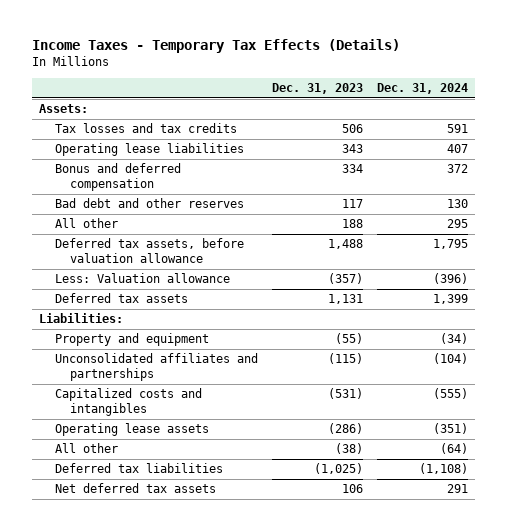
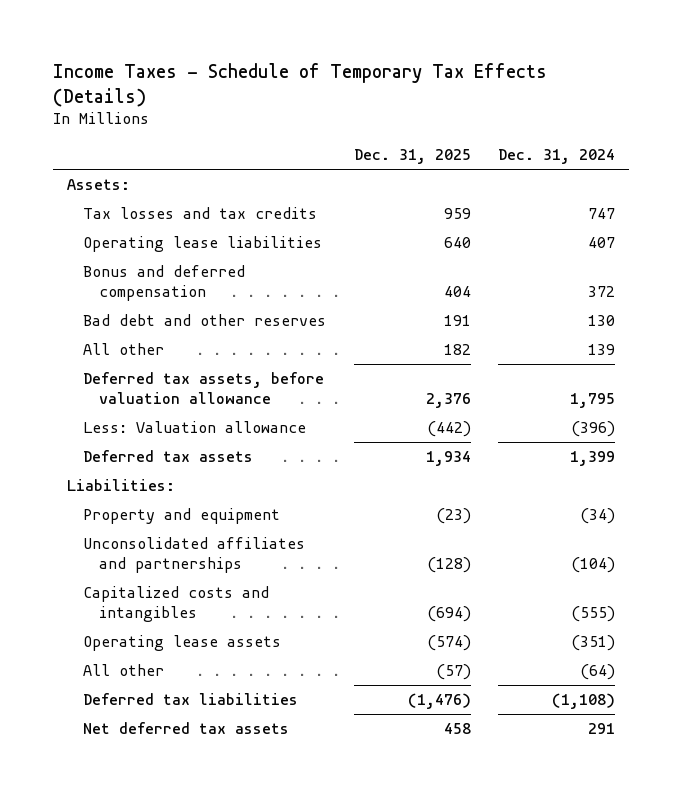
- Income Taxes - Temporary Tax Effects (Details)
+ Income Taxes - Schedule of Temporary Tax Effects (Details)
- | Dec. 31, 2023 | Dec. 31, 2024
+ | Dec. 31, 2025 | Dec. 31, 2024
- Tax losses and tax credits | 506 | 591
+ Tax losses and tax credits | 959 | 747
- All other | 188 | 295
+ All other | 182 | 139

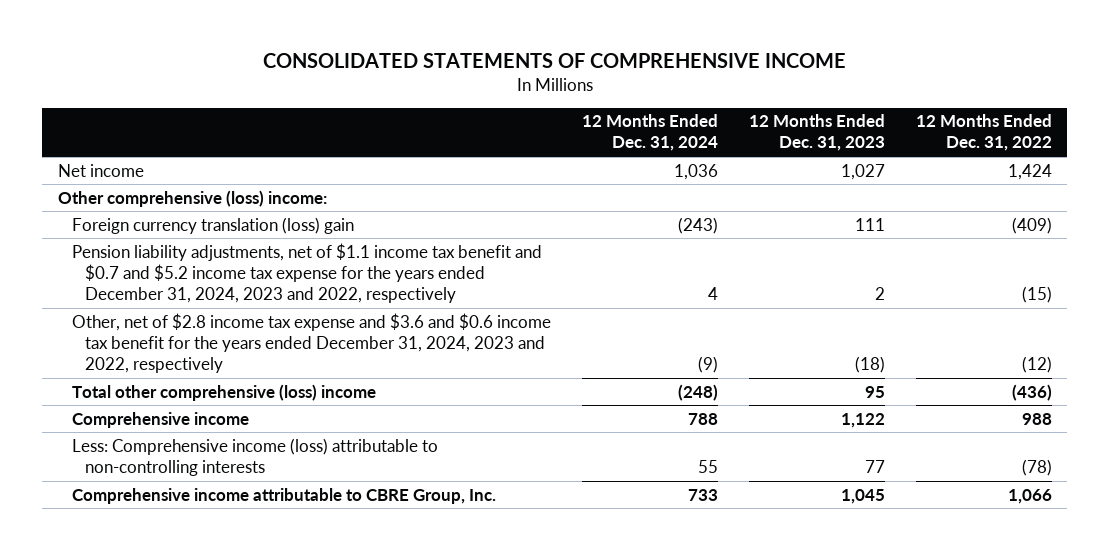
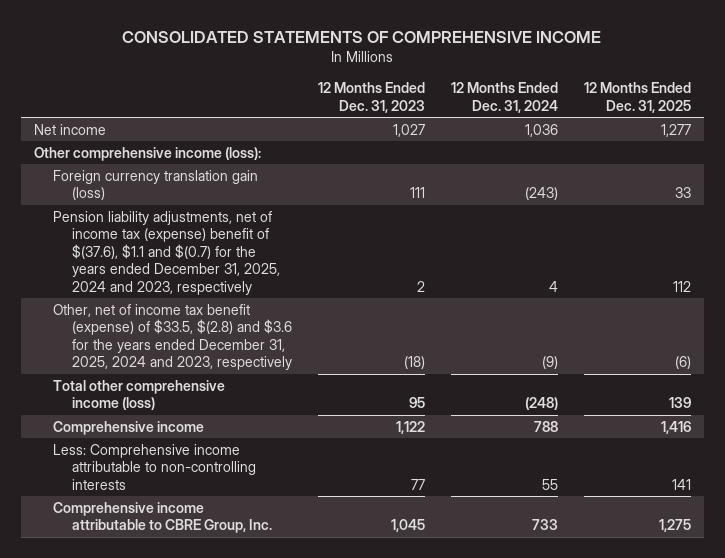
- | 12 Months Ended Dec. 31, 2024 | 12 Months Ended Dec. 31, 2023 | 12 Months Ended Dec. 31, 2022
+ | 12 Months Ended Dec. 31, 2023 | 12 Months Ended Dec. 31, 2024 | 12 Months Ended Dec. 31, 2025
- Other comprehensive (loss) income:
- Foreign currency translation (loss) gain | (243) | 111 | (409)
- Pension liability adjustments, net of $1.1 income tax benefit and $0.7 and $5.2 income tax expense for the years ended December 31, 2024, 2023 and 2022, respectively | 4 | 2 | (15)
- Other, net of $2.8 income tax expense and $3.6 and $0.6 income tax benefit for the years ended December 31, 2024, 2023 and 2022, respectively | (9) | (18) | (12)
- Total other comprehensive (loss) income | (248) | 95 | (436)
+ Other comprehensive income (loss):
+ Foreign currency translation gain (loss) | 111 | (243) | 33
+ Pension liability adjustments, net of income tax (expense) benefit of $(37.6), $1.1 and $(0.7) for the years ended December 31, 2025, 2024 and 2023, respectively | 2 | 4 | 112
+ Other, net of income tax benefit (expense) of $33.5, $(2.8) and $3.6 for the years ended December 31, 2025, 2024 and 2023, respectively | (18) | (9) | (6)
+ Total other comprehensive income (loss) | 95 | (248) | 139
- Less: Comprehensive income (loss) attributable to non-controlling interests | 55 | 77 | (78)
+ Less: Comprehensive income attributable to non-controlling interests | 77 | 55 | 141

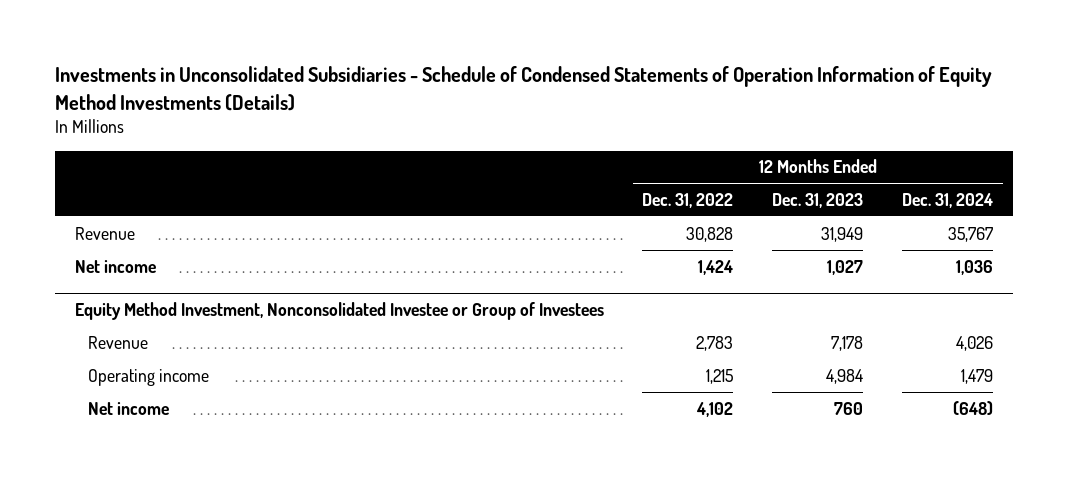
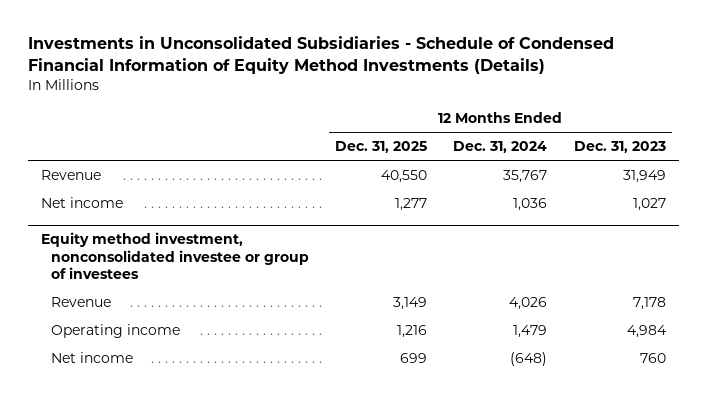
- Investments in Unconsolidated Subsidiaries - Schedule of Condensed Statements of Operation Information of Equity Method Investments (Details)
+ Investments in Unconsolidated Subsidiaries - Schedule of Condensed Financial Information of Equity Method Investments (Details)
- | 12 Months Ended Dec. 31, 2022 | 12 Months Ended Dec. 31, 2023 | 12 Months Ended Dec. 31, 2024
+ | 12 Months Ended Dec. 31, 2025 | 12 Months Ended Dec. 31, 2024 | 12 Months Ended Dec. 31, 2023
- Equity Method Investment, Nonconsolidated Investee or Group of Investees
+ Equity method investment, nonconsolidated investee or group of investees

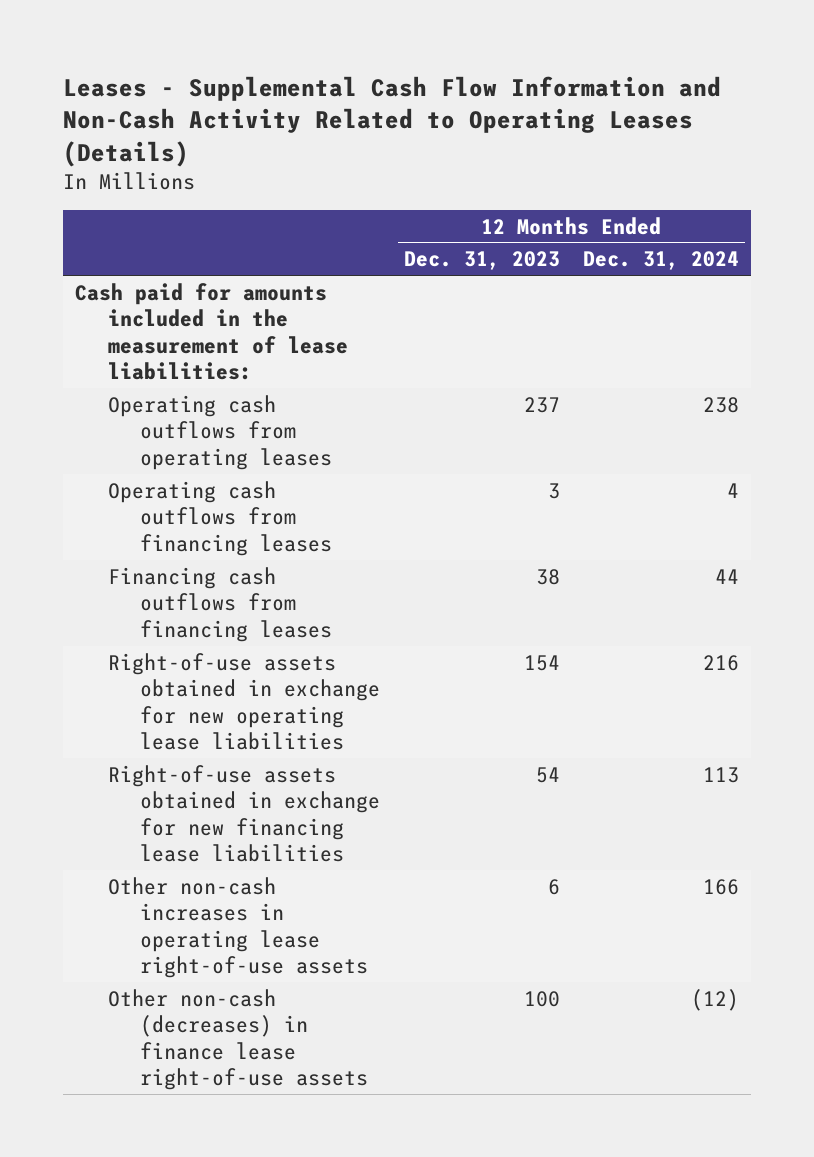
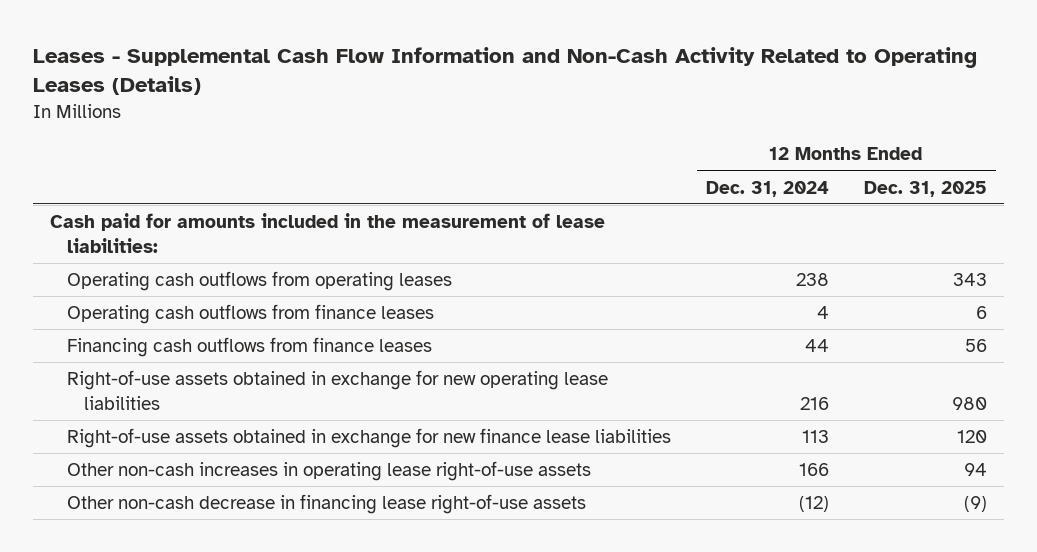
- | 12 Months Ended Dec. 31, 2023 | 12 Months Ended Dec. 31, 2024
+ | 12 Months Ended Dec. 31, 2024 | 12 Months Ended Dec. 31, 2025
- Operating cash outflows from financing leases | 3 | 4
- Financing cash outflows from financing leases | 38 | 44
+ Operating cash outflows from finance leases | 4 | 6
+ Financing cash outflows from finance leases | 44 | 56
- Right-of-use assets obtained in exchange for new financing lease liabilities | 54 | 113
+ Right-of-use assets obtained in exchange for new finance lease liabilities | 113 | 120
- Other non-cash (decreases) in finance lease right-of-use assets | 100 | (12)
+ Other non-cash decrease in financing lease right-of-use assets | (12) | (9)

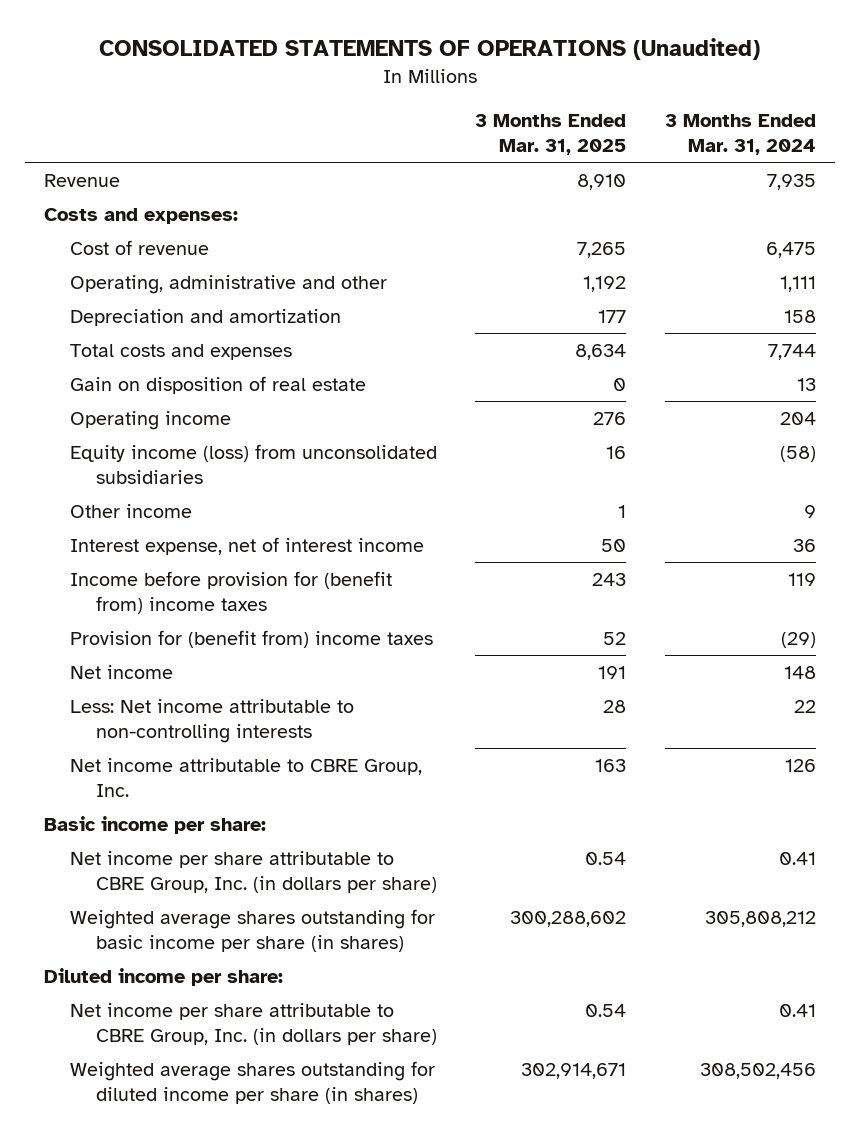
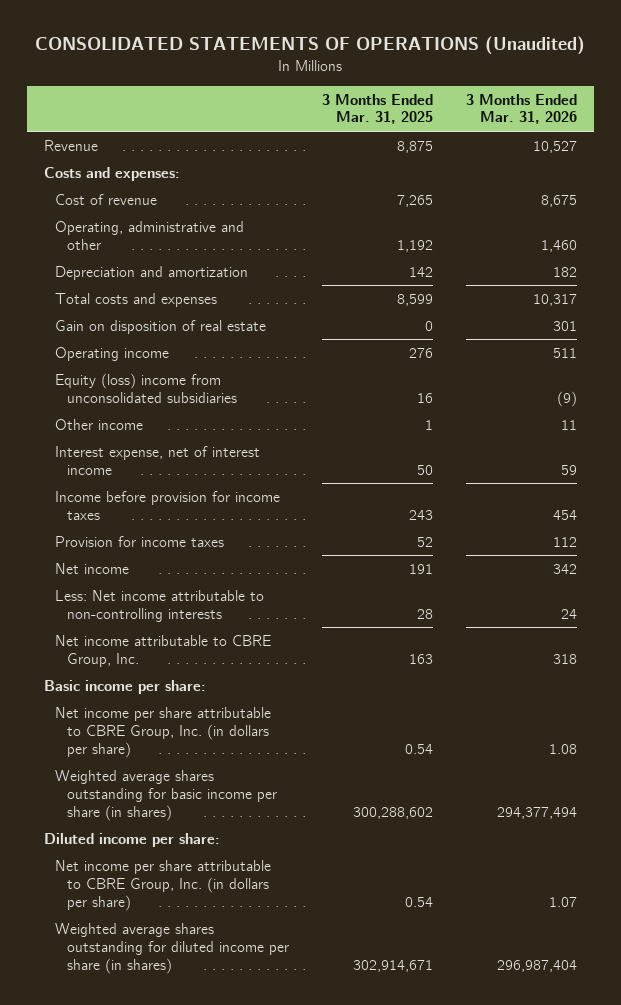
- | 3 Months Ended Mar. 31, 2025 | 3 Months Ended Mar. 31, 2024
+ | 3 Months Ended Mar. 31, 2025 | 3 Months Ended Mar. 31, 2026
- Revenue | 8,910 | 7,935
+ Revenue | 8,875 | 10,527
- Depreciation and amortization | 177 | 158
- Total costs and expenses | 8,634 | 7,744
+ Depreciation and amortization | 142 | 182
+ Total costs and expenses | 8,599 | 10,317
- Equity income (loss) from unconsolidated subsidiaries | 16 | (58)
+ Equity (loss) income from unconsolidated subsidiaries | 16 | (9)
- Income before provision for (benefit from) income taxes | 243 | 119
- Provision for (benefit from) income taxes | 52 | (29)
+ Income before provision for income taxes | 243 | 454
+ Provision for income taxes | 52 | 112

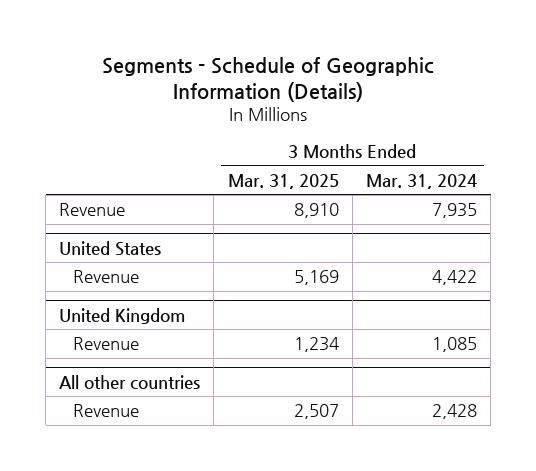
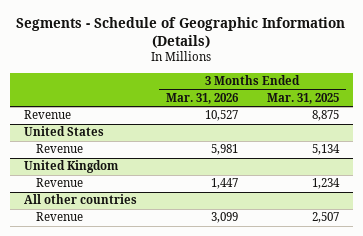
- | 3 Months Ended Mar. 31, 2025 | 3 Months Ended Mar. 31, 2024
+ | 3 Months Ended Mar. 31, 2026 | 3 Months Ended Mar. 31, 2025
- Revenue | 8,910 | 7,935
+ Revenue | 10,527 | 8,875
@ United States
- Revenue | 5,169 | 4,422
+ Revenue | 5,981 | 5,134

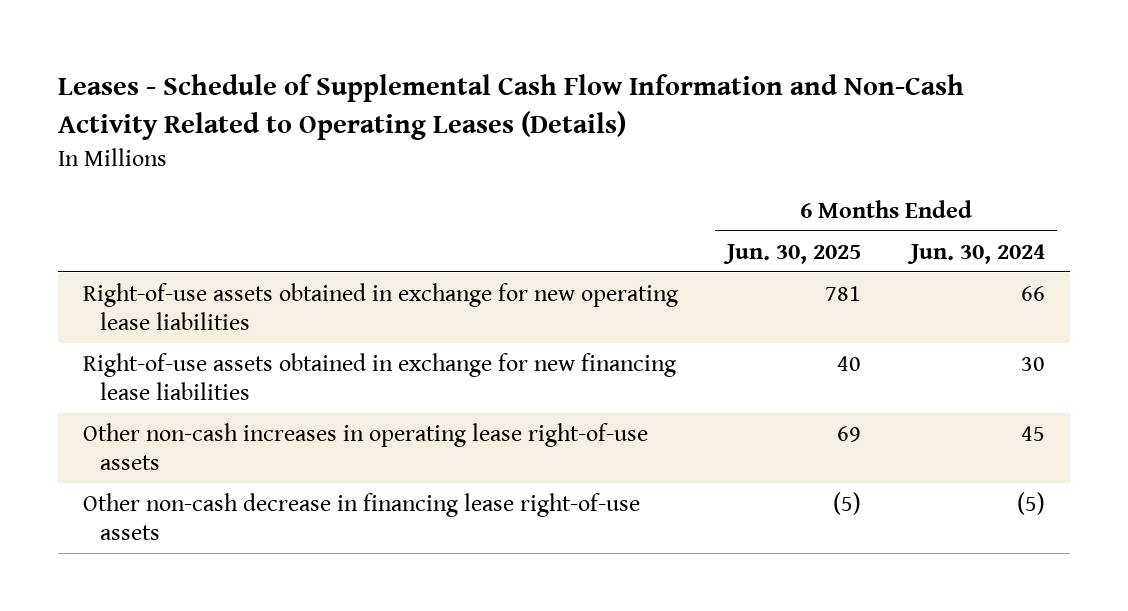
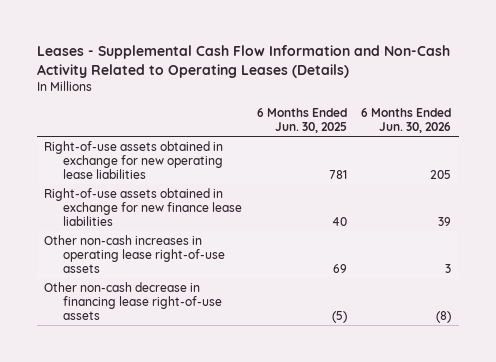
- Leases - Schedule of Supplemental Cash Flow Information and Non-Cash Activity Related to Operating Leases (Details)
+ Leases - Supplemental Cash Flow Information and Non-Cash Activity Related to Operating Leases (Details)
- | 6 Months Ended Jun. 30, 2025 | 6 Months Ended Jun. 30, 2024
+ | 6 Months Ended Jun. 30, 2025 | 6 Months Ended Jun. 30, 2026
- Right-of-use assets obtained in exchange for new financing lease liabilities | 40 | 30
+ Right-of-use assets obtained in exchange for new finance lease liabilities | 40 | 39

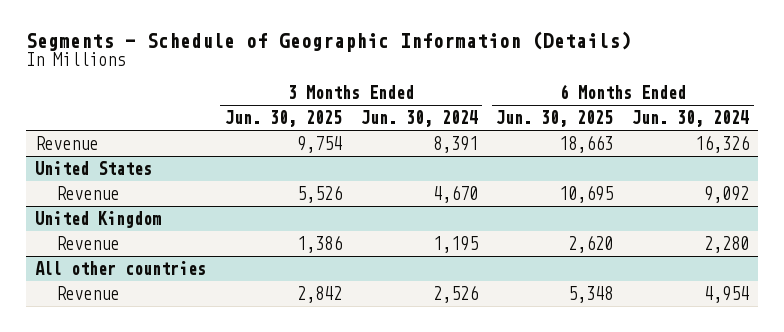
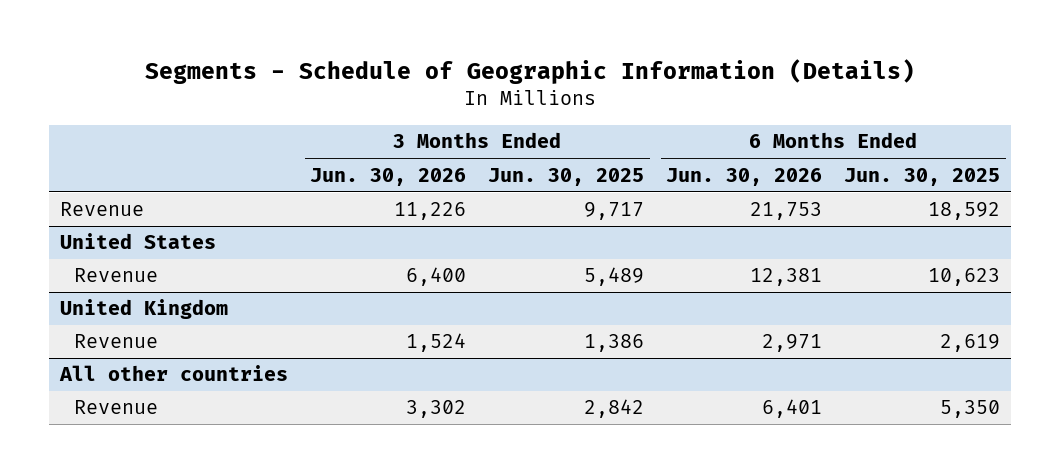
- | 3 Months Ended Jun. 30, 2025 | 3 Months Ended Jun. 30, 2024 | 6 Months Ended Jun. 30, 2025 | 6 Months Ended Jun. 30, 2024
+ | 3 Months Ended Jun. 30, 2026 | 3 Months Ended Jun. 30, 2025 | 6 Months Ended Jun. 30, 2026 | 6 Months Ended Jun. 30, 2025
- Revenue | 9,754 | 8,391 | 18,663 | 16,326
+ Revenue | 11,226 | 9,717 | 21,753 | 18,592
@ United States
- Revenue | 5,526 | 4,670 | 10,695 | 9,092
+ Revenue | 6,400 | 5,489 | 12,381 | 10,623
@ United Kingdom
- Revenue | 1,386 | 1,195 | 2,620 | 2,280
+ Revenue | 1,524 | 1,386 | 2,971 | 2,619
@ All other countries
- Revenue | 2,842 | 2,526 | 5,348 | 4,954
+ Revenue | 3,302 | 2,842 | 6,401 | 5,350

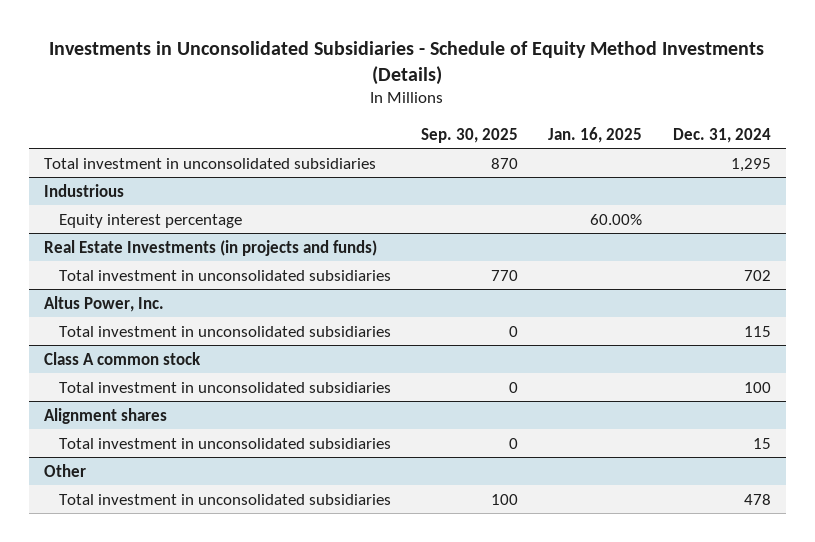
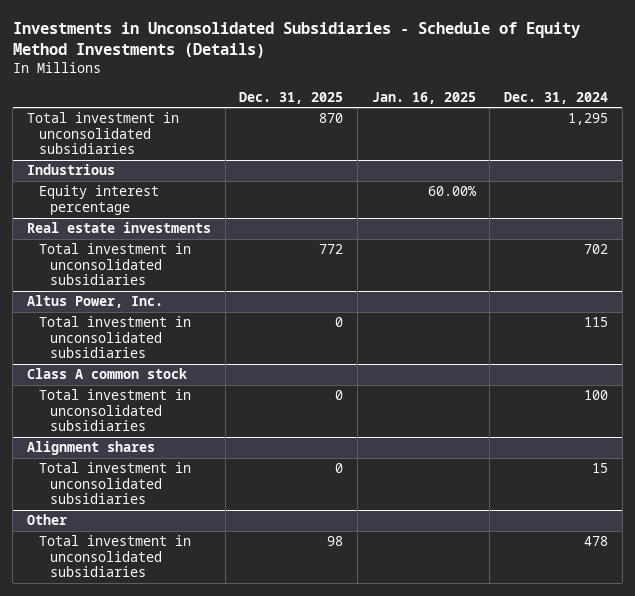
- | Sep. 30, 2025 | Jan. 16, 2025 | Dec. 31, 2024
+ | Dec. 31, 2025 | Jan. 16, 2025 | Dec. 31, 2024
- Real Estate Investments (in projects and funds)
+ Real estate investments

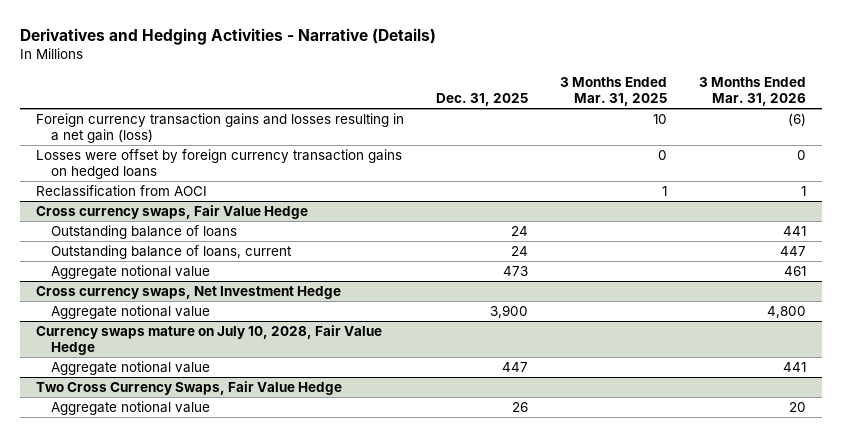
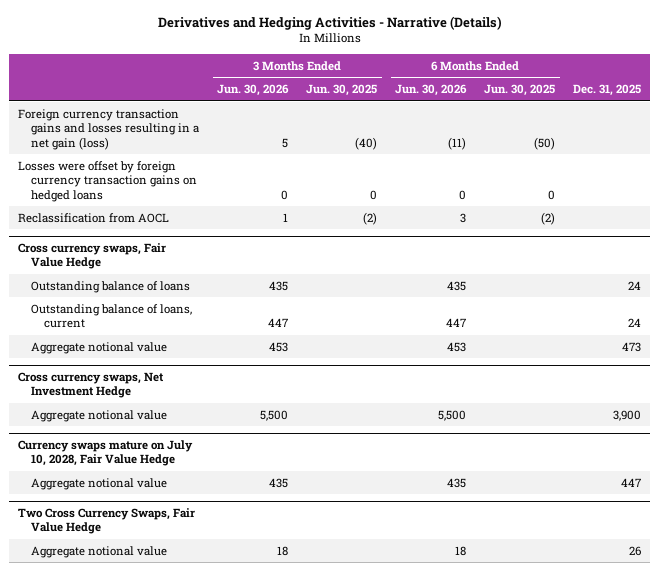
- | Dec. 31, 2025 | 3 Months Ended Mar. 31, 2025 | 3 Months Ended Mar. 31, 2026
+ | 3 Months Ended Jun. 30, 2026 | 3 Months Ended Jun. 30, 2025 | 6 Months Ended Jun. 30, 2026 | 6 Months Ended Jun. 30, 2025 | Dec. 31, 2025
- Reclassification from AOCI | | 1 | 1
+ Reclassification from AOCL | 1 | (2) | 3 | (2) |

